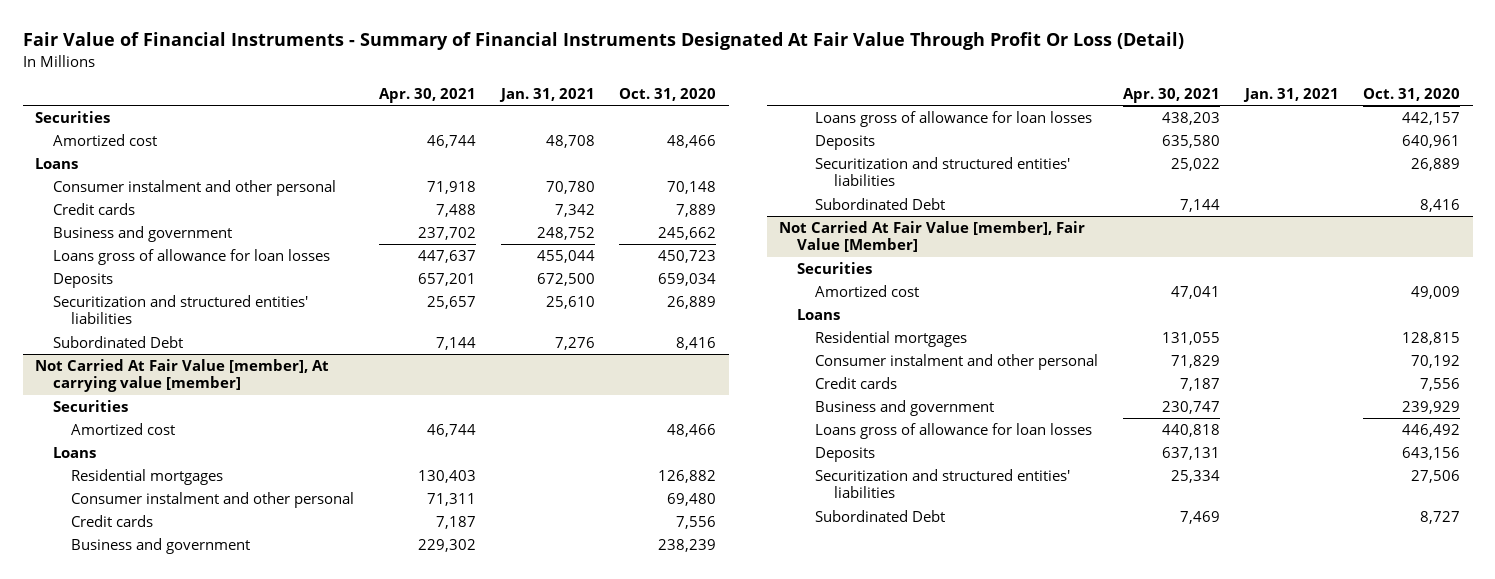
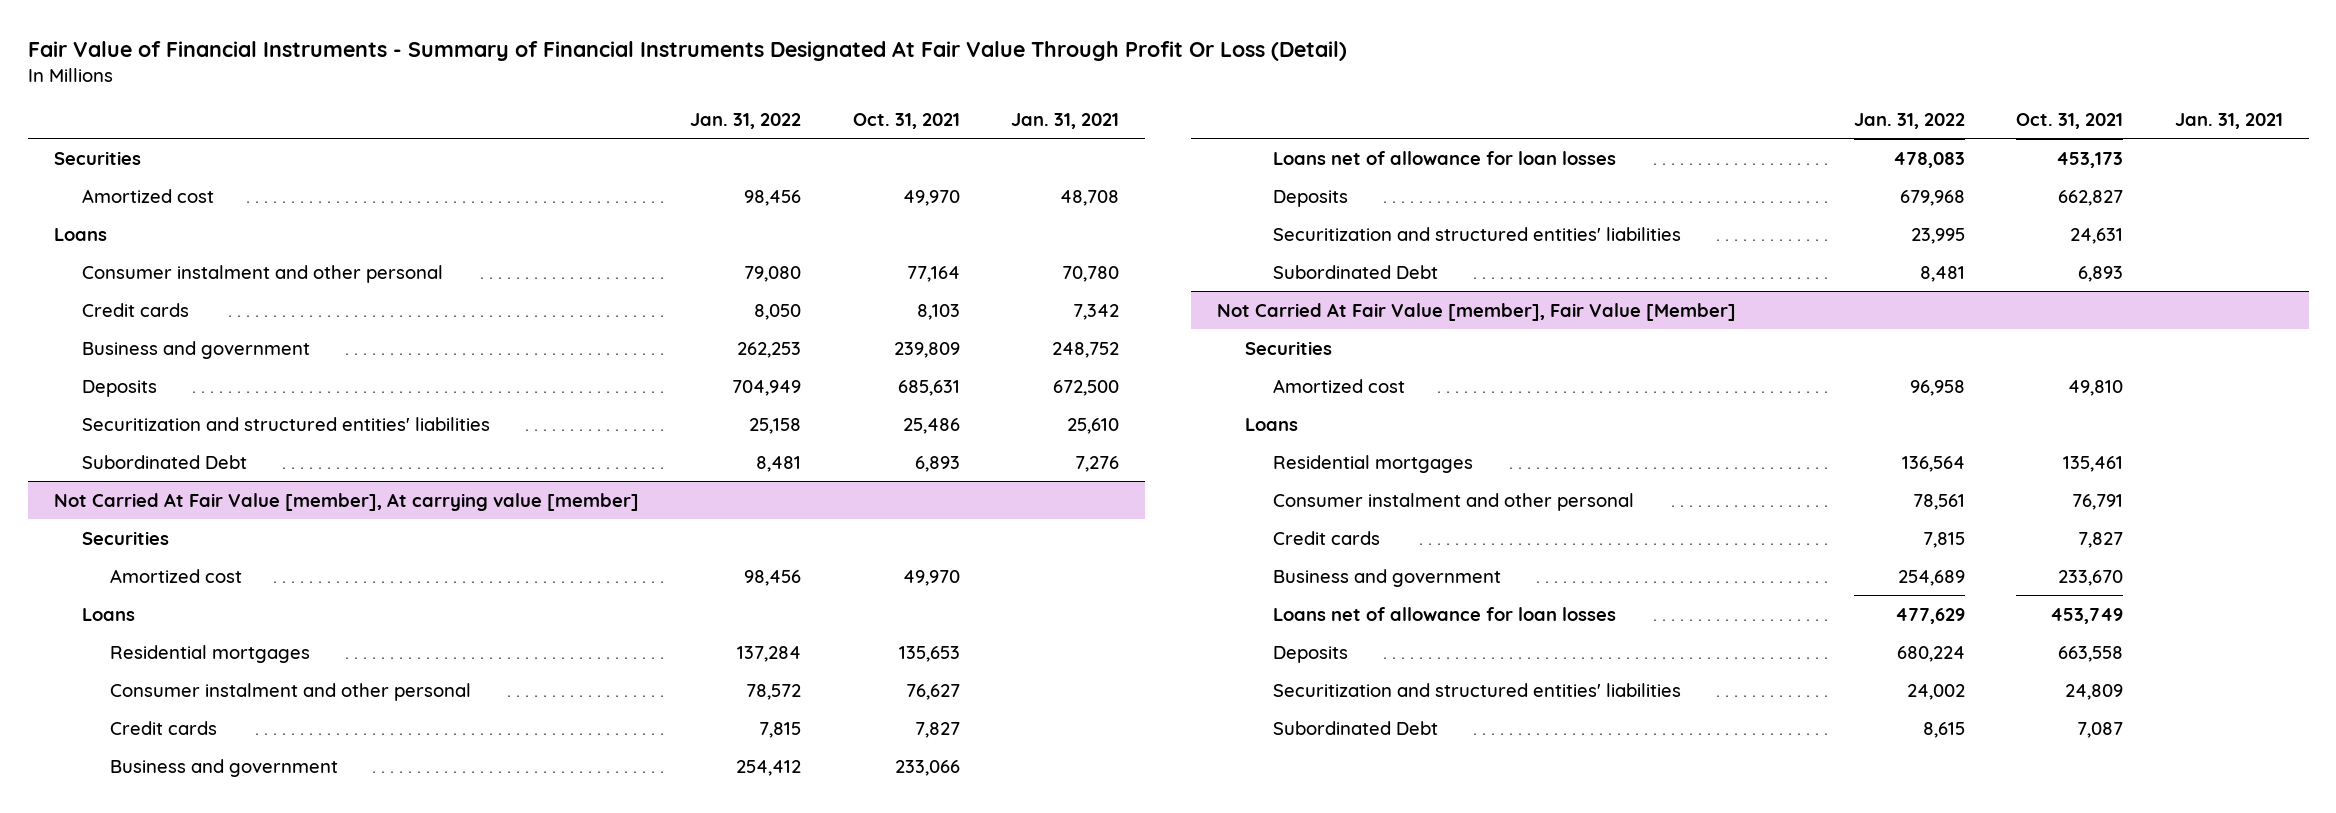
- | Apr. 30, 2021 | Jan. 31, 2021 | Oct. 31, 2020
+ | Jan. 31, 2022 | Oct. 31, 2021 | Jan. 31, 2021
- Loans gross of allowance for loan losses | 447,637 | 455,044 | 450,723
@ Not Carried At Fair Value [member], At carrying value [member]
- Loans gross of allowance for loan losses | 438,203 | | 442,157
+ Loans net of allowance for loan losses | 478,083 | 453,173 |
@ Not Carried At Fair Value [member], Fair Value [Member]
- Loans gross of allowance for loan losses | 440,818 | | 446,492
+ Loans net of allowance for loan losses | 477,629 | 453,749 |

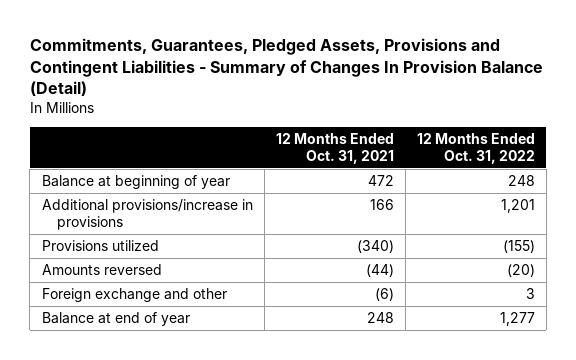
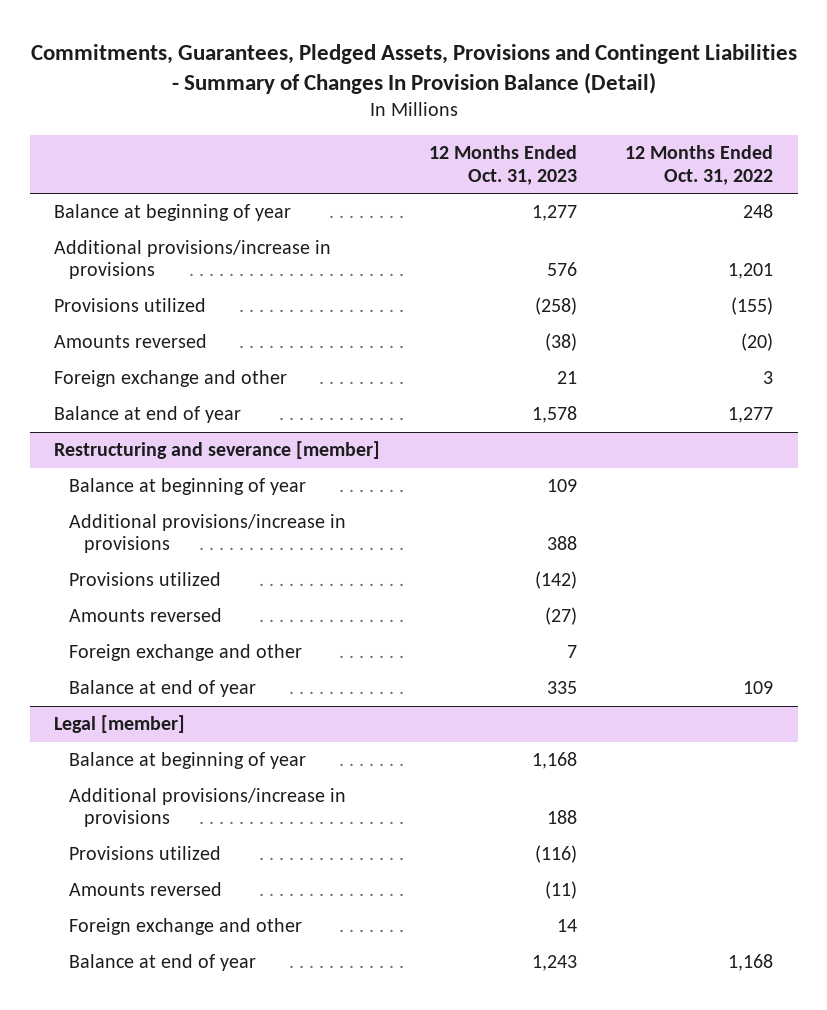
- | 12 Months Ended Oct. 31, 2021 | 12 Months Ended Oct. 31, 2022
+ | 12 Months Ended Oct. 31, 2023 | 12 Months Ended Oct. 31, 2022
+ Restructuring and severance [member]
+ Balance at beginning of year | 109 |
+ Additional provisions/increase in provisions | 388 |
+ Provisions utilized | (142) |
+ Amounts reversed | (27) |
+ Foreign exchange and other | 7 |
+ Balance at end of year | 335 | 109
+ Legal [member]
+ Balance at beginning of year | 1,168 |
+ Additional provisions/increase in provisions | 188 |
+ Provisions utilized | (116) |
+ Amounts reversed | (11) |
+ Foreign exchange and other | 14 |
+ Balance at end of year | 1,243 | 1,168

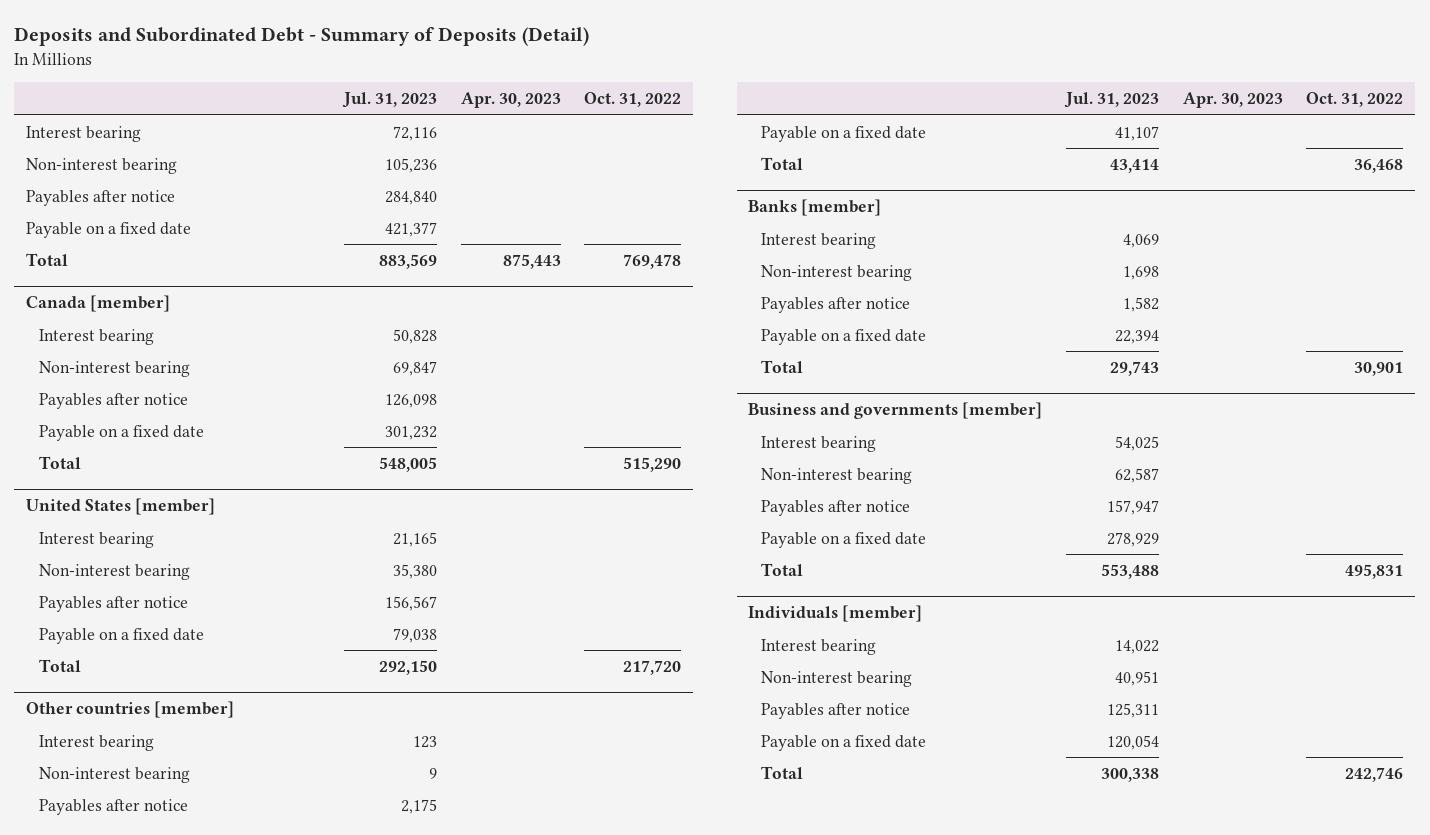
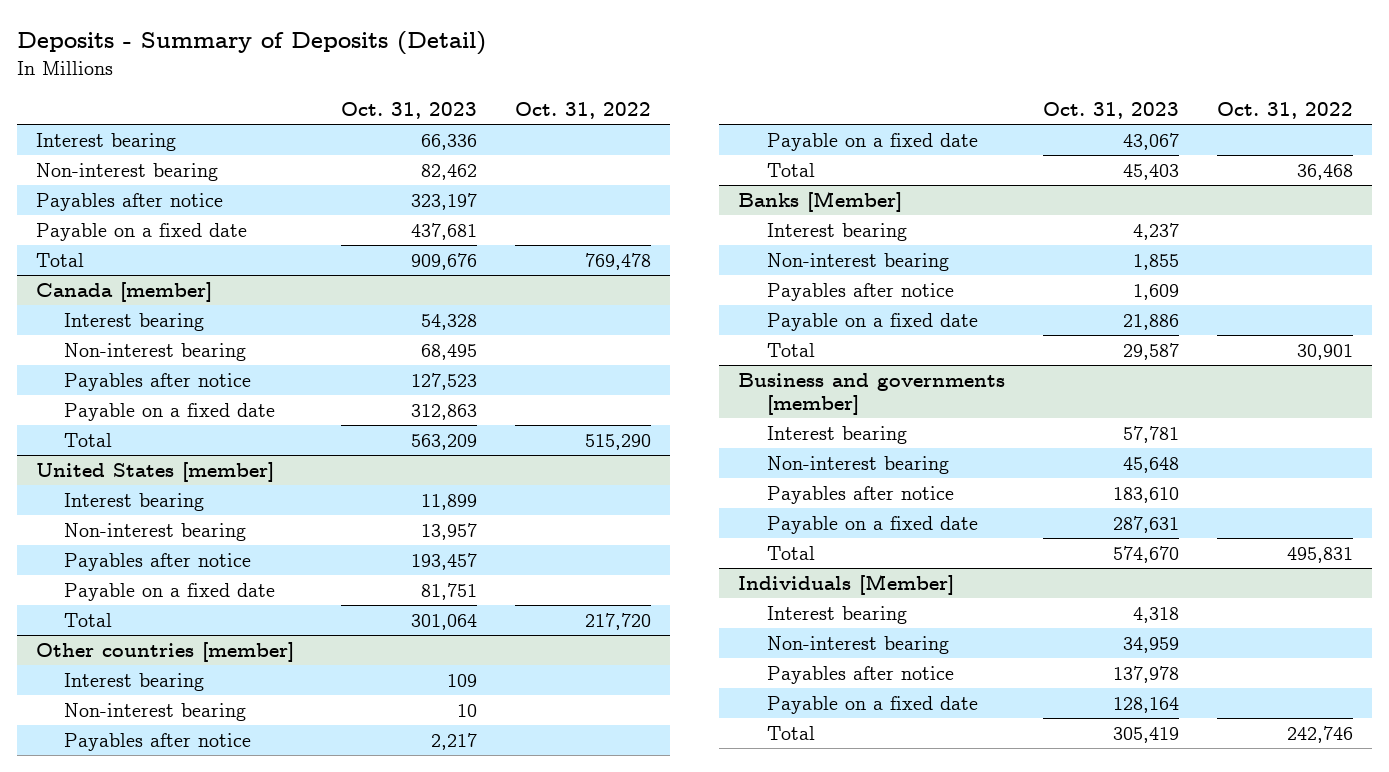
- Deposits and Subordinated Debt - Summary of Deposits (Detail)
+ Deposits - Summary of Deposits (Detail)
- | Jul. 31, 2023 | Apr. 30, 2023 | Oct. 31, 2022
+ | Oct. 31, 2023 | Oct. 31, 2022
- Banks [member]
+ Banks [Member]
- Individuals [member]
+ Individuals [Member]

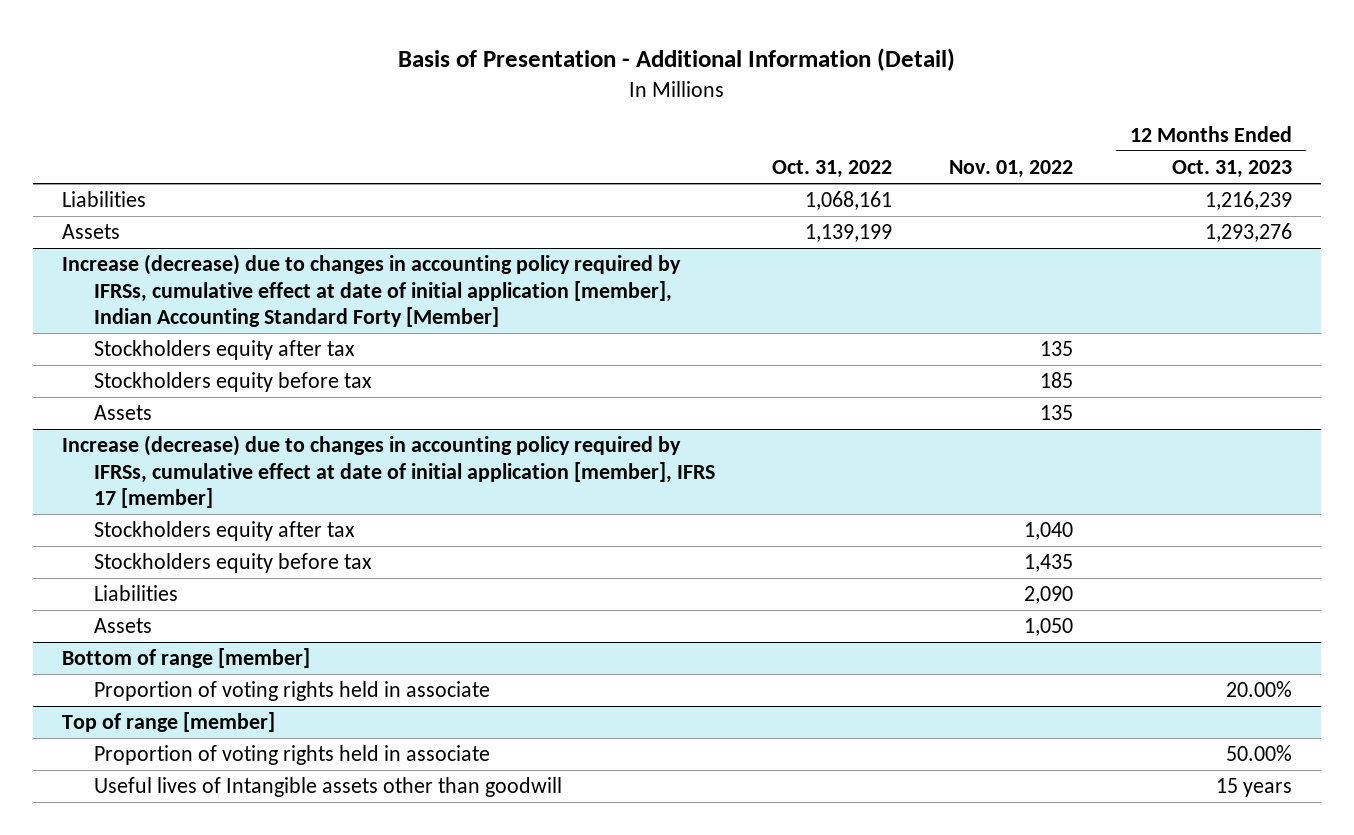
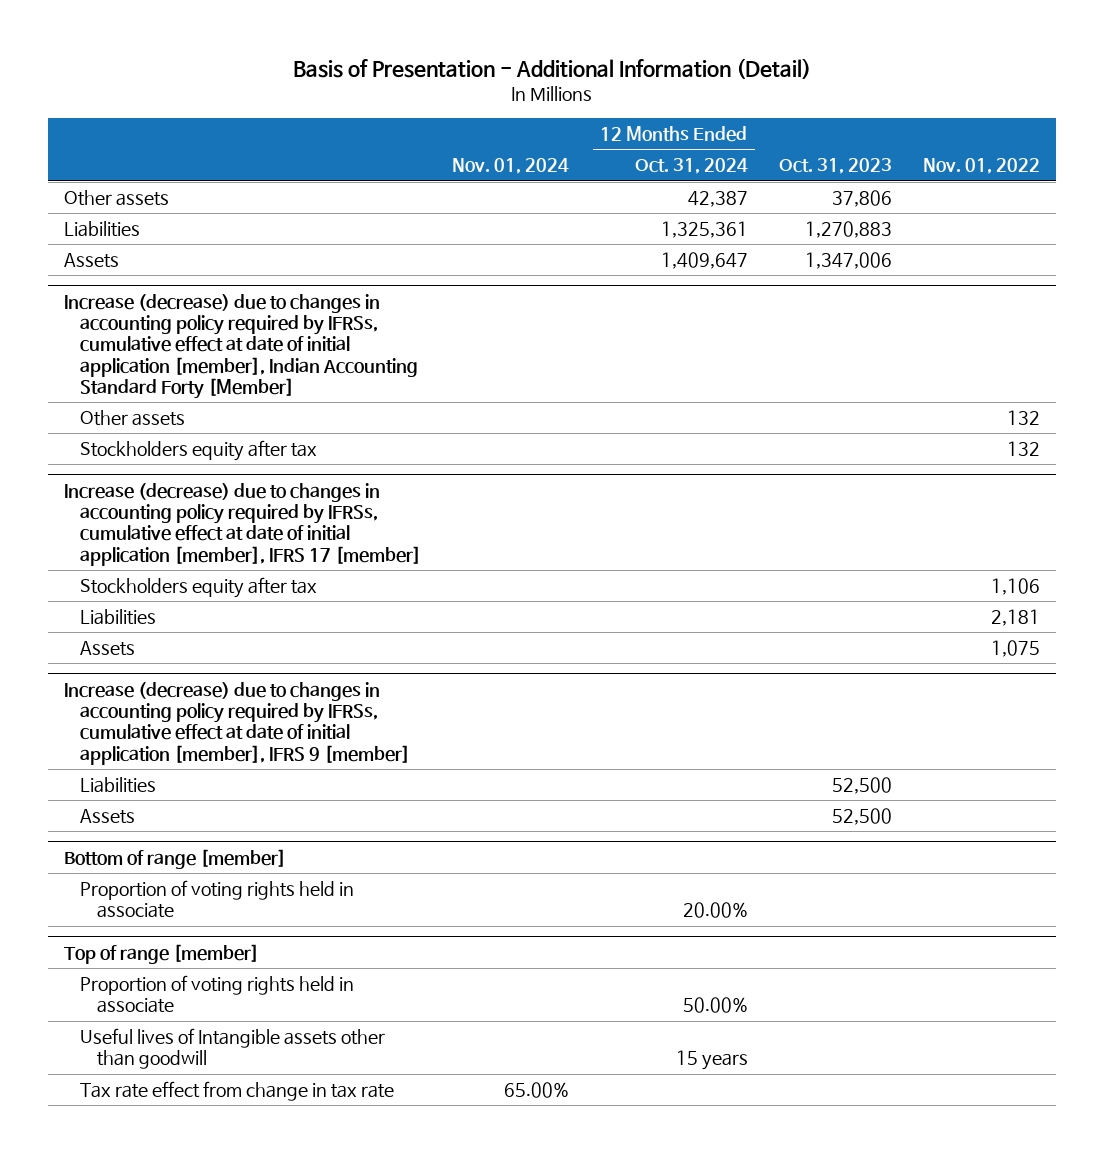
- | Oct. 31, 2022 | Nov. 01, 2022 | 12 Months Ended Oct. 31, 2023
+ | Nov. 01, 2024 | 12 Months Ended Oct. 31, 2024 | Oct. 31, 2023 | Nov. 01, 2022
+ Other assets | | 42,387 | 37,806 |
@ Increase (decrease) due to changes in accounting policy required by IFRSs, cumulative effect at date of initial application [member], Indian Accounting Standard Forty [Member]
- Stockholders equity after tax | | 135 |
- Stockholders equity before tax | | 185 |
- Assets | | 135 |
+ Other assets | | | | 132
+ Stockholders equity after tax | | | | 132
@ Increase (decrease) due to changes in accounting policy required by IFRSs, cumulative effect at date of initial application [member], IFRS 17 [member]
- Stockholders equity after tax | | 1,040 |
- Stockholders equity before tax | | 1,435 |
- Liabilities | | 2,090 |
- Assets | | 1,050 |
+ Stockholders equity after tax | | | | 1,106
+ Liabilities | | | | 2,181
+ Assets | | | | 1,075
+ Increase (decrease) due to changes in accounting policy required by IFRSs, cumulative effect at date of initial application [member], IFRS 9 [member]
+ Liabilities | | | 52,500 |
+ Assets | | | 52,500 |
@ Top of range [member]
+ Tax rate effect from change in tax rate | 65.00% | | |

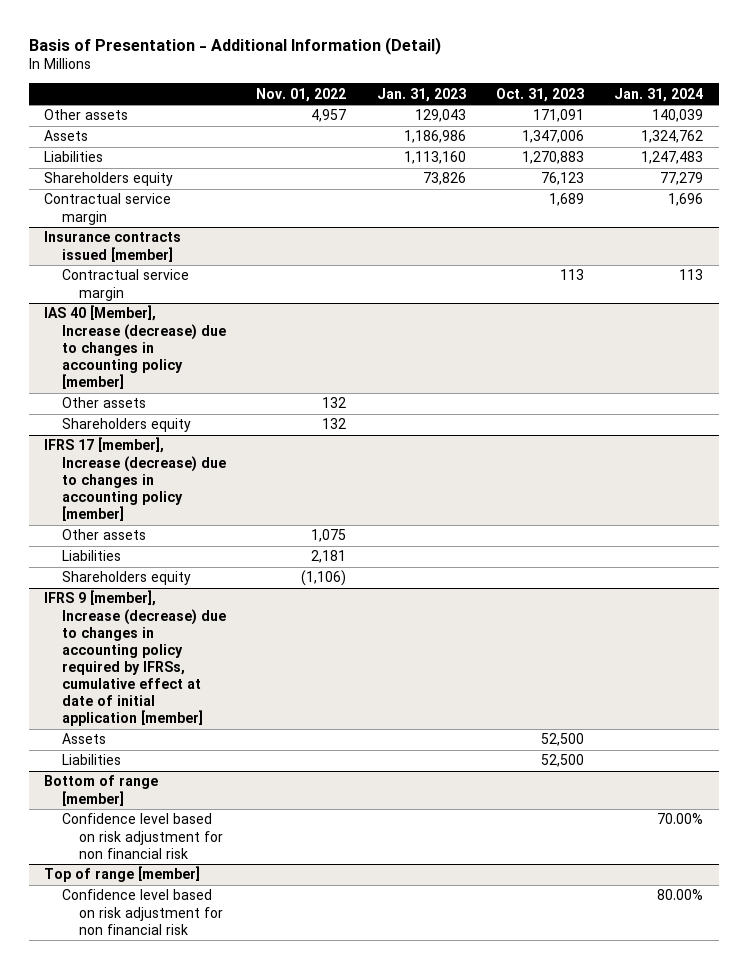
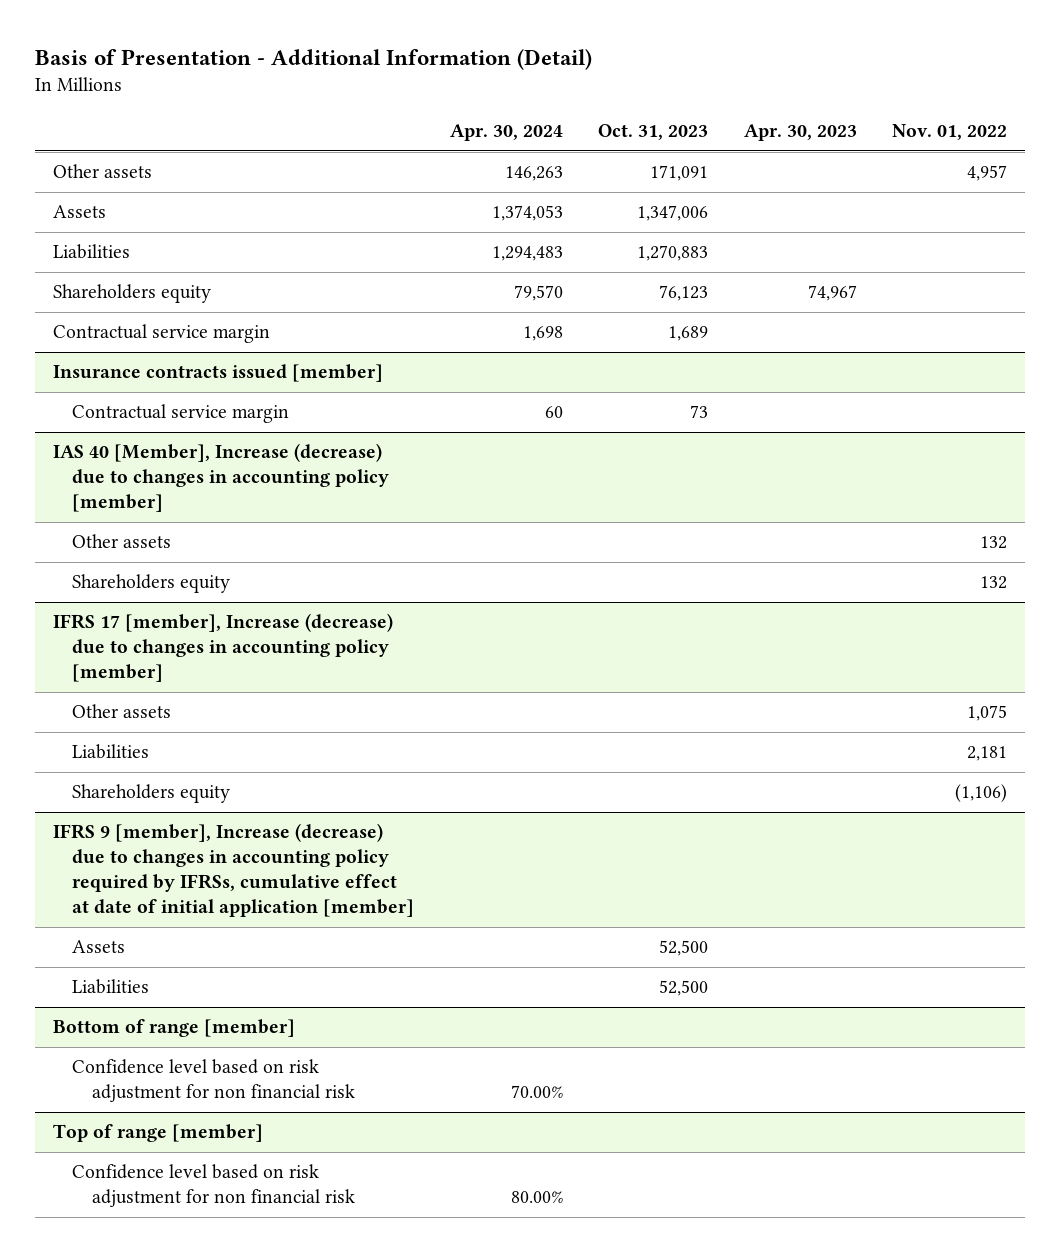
- | Nov. 01, 2022 | Jan. 31, 2023 | Oct. 31, 2023 | Jan. 31, 2024
+ | Apr. 30, 2024 | Oct. 31, 2023 | Apr. 30, 2023 | Nov. 01, 2022
@ Insurance contracts issued [member]
- Contractual service margin | | | 113 | 113
+ Contractual service margin | 60 | 73 | |

